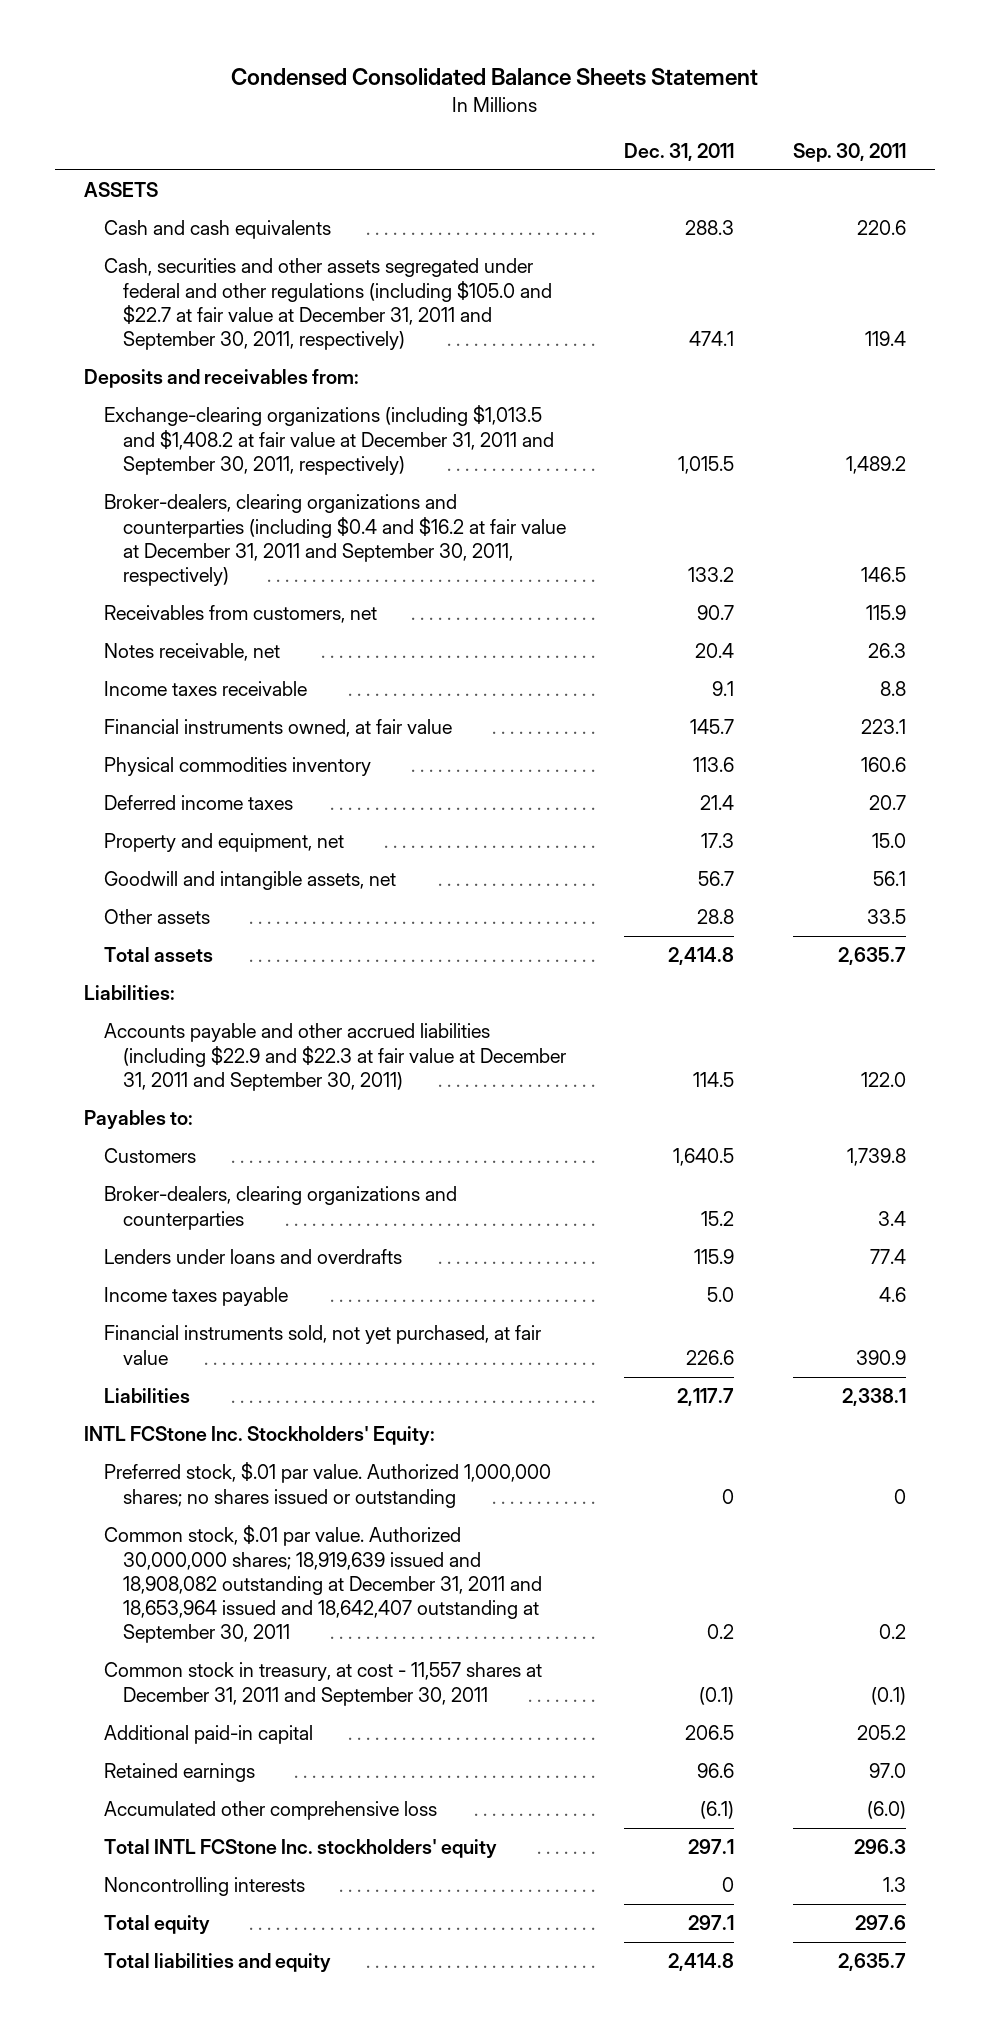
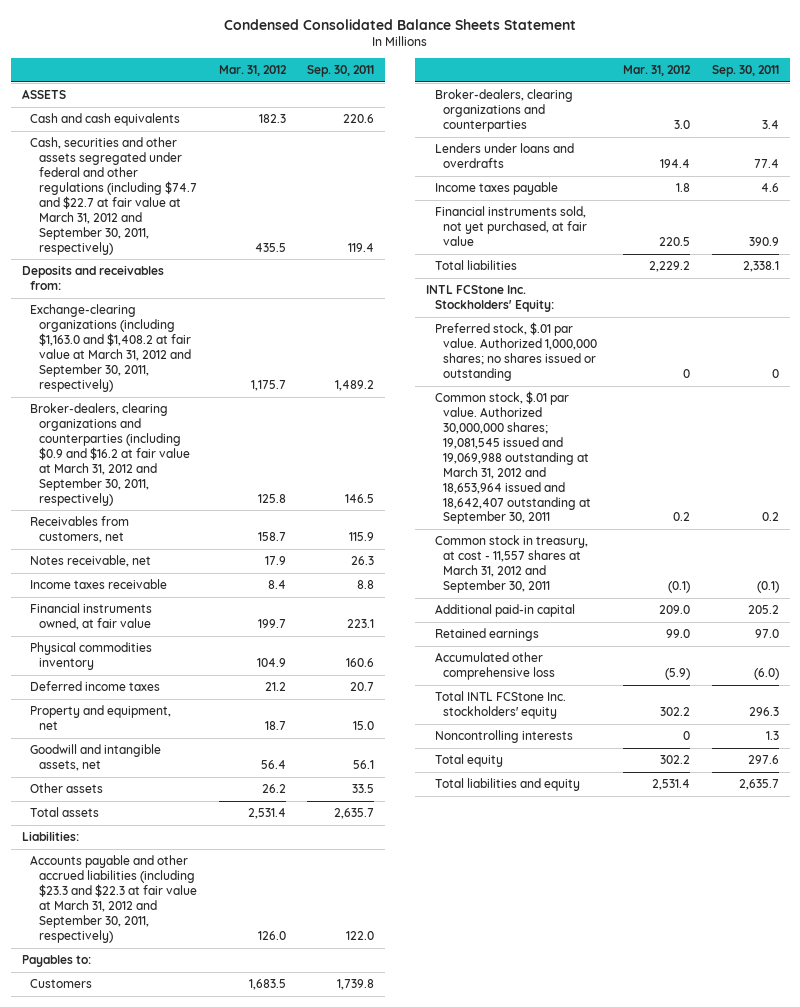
- | Dec. 31, 2011 | Sep. 30, 2011
+ | Mar. 31, 2012 | Sep. 30, 2011
- Cash, securities and other assets segregated under federal and other regulations (including $105.0 and $22.7 at fair value at December 31, 2011 and September 30, 2011, respectively) | 474.1 | 119.4
+ Cash, securities and other assets segregated under federal and other regulations (including $74.7 and $22.7 at fair value at March 31, 2012 and September 30, 2011, respectively) | 435.5 | 119.4
- Exchange-clearing organizations (including $1,013.5 and $1,408.2 at fair value at December 31, 2011 and September 30, 2011, respectively) | 1,015.5 | 1,489.2
- Broker-dealers, clearing organizations and counterparties (including $0.4 and $16.2 at fair value at December 31, 2011 and September 30, 2011, respectively) | 133.2 | 146.5
+ Exchange-clearing organizations (including $1,163.0 and $1,408.2 at fair value at March 31, 2012 and September 30, 2011, respectively) | 1,175.7 | 1,489.2
+ Broker-dealers, clearing organizations and counterparties (including $0.9 and $16.2 at fair value at March 31, 2012 and September 30, 2011, respectively) | 125.8 | 146.5
- Accounts payable and other accrued liabilities (including $22.9 and $22.3 at fair value at December 31, 2011 and September 30, 2011) | 114.5 | 122.0
+ Accounts payable and other accrued liabilities (including $23.3 and $22.3 at fair value at March 31, 2012 and September 30, 2011, respectively) | 126.0 | 122.0
- Liabilities | 2,117.7 | 2,338.1
+ Total liabilities | 2,229.2 | 2,338.1
- Common stock, $.01 par value. Authorized 30,000,000 shares; 18,919,639 issued and 18,908,082 outstanding at December 31, 2011 and 18,653,964 issued and 18,642,407 outstanding at September 30, 2011 | 0.2 | 0.2
- Common stock in treasury, at cost - 11,557 shares at December 31, 2011 and September 30, 2011 | (0.1) | (0.1)
+ Common stock, $.01 par value. Authorized 30,000,000 shares; 19,081,545 issued and 19,069,988 outstanding at March 31, 2012 and 18,653,964 issued and 18,642,407 outstanding at September 30, 2011 | 0.2 | 0.2
+ Common stock in treasury, at cost - 11,557 shares at March 31, 2012 and September 30, 2011 | (0.1) | (0.1)

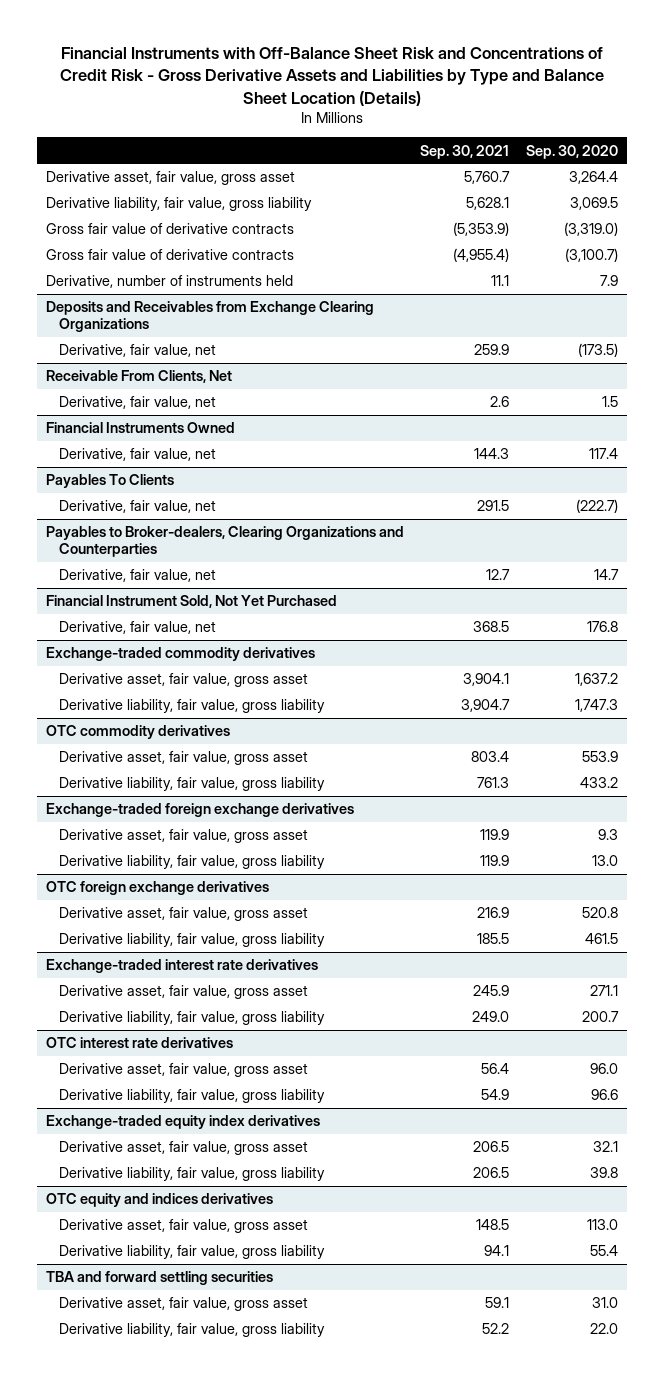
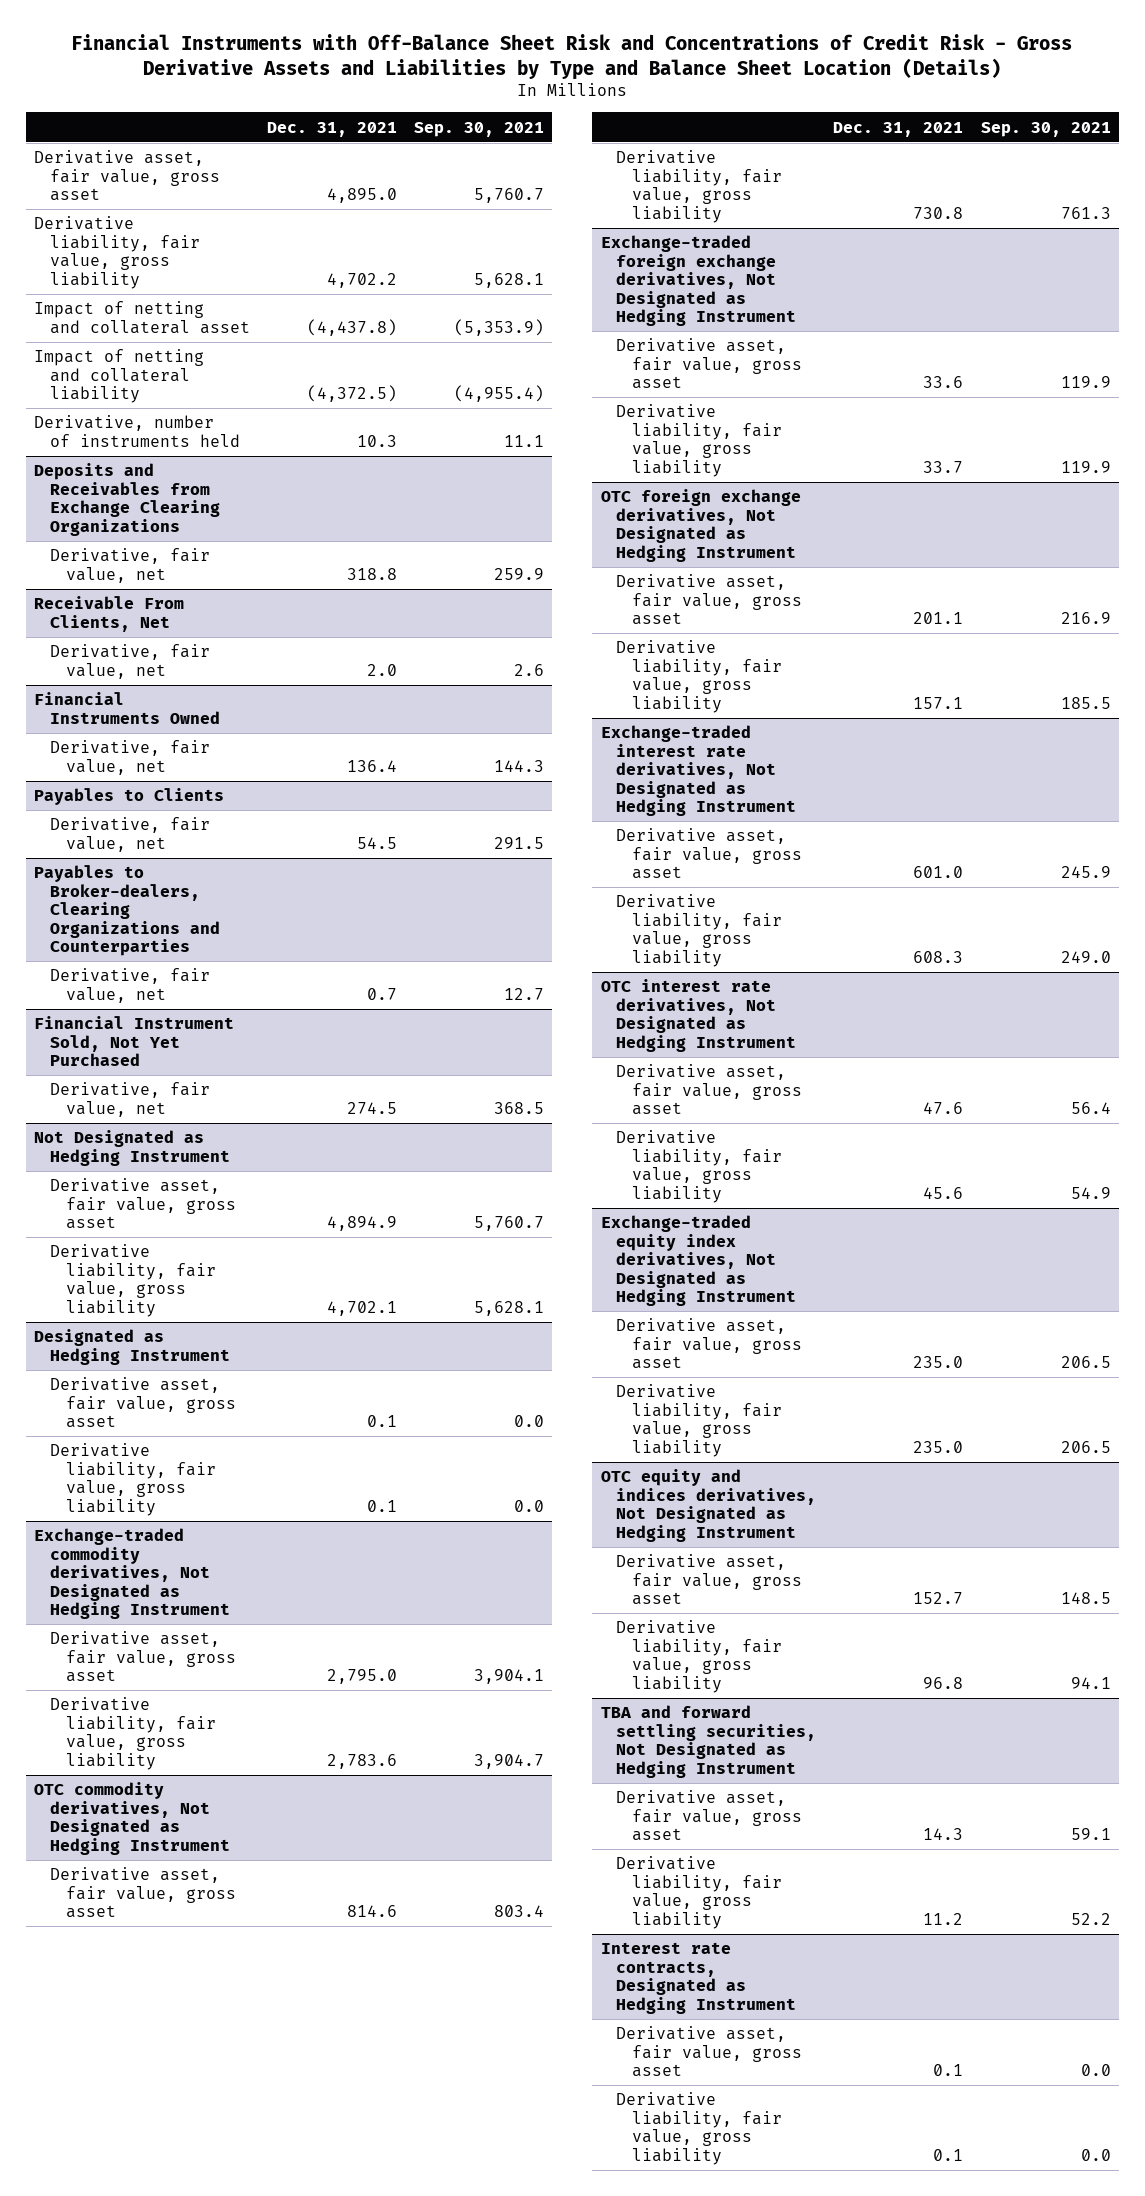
- | Sep. 30, 2021 | Sep. 30, 2020
+ | Dec. 31, 2021 | Sep. 30, 2021
- Gross fair value of derivative contracts | (5,353.9) | (3,319.0)
- Gross fair value of derivative contracts | (4,955.4) | (3,100.7)
+ Impact of netting and collateral asset | (4,437.8) | (5,353.9)
+ Impact of netting and collateral liability | (4,372.5) | (4,955.4)
- Payables To Clients
+ Payables to Clients
- Exchange-traded commodity derivatives
+ Not Designated as Hedging Instrument
+ Derivative asset, fair value, gross asset | 4,894.9 | 5,760.7
+ Derivative liability, fair value, gross liability | 4,702.1 | 5,628.1
+ Designated as Hedging Instrument
+ Derivative asset, fair value, gross asset | 0.1 | 0.0
+ Derivative liability, fair value, gross liability | 0.1 | 0.0
+ Exchange-traded commodity derivatives, Not Designated as Hedging Instrument
- OTC commodity derivatives
+ OTC commodity derivatives, Not Designated as Hedging Instrument
- Exchange-traded foreign exchange derivatives
+ Exchange-traded foreign exchange derivatives, Not Designated as Hedging Instrument
- OTC foreign exchange derivatives
+ OTC foreign exchange derivatives, Not Designated as Hedging Instrument
- Exchange-traded interest rate derivatives
+ Exchange-traded interest rate derivatives, Not Designated as Hedging Instrument
- OTC interest rate derivatives
+ OTC interest rate derivatives, Not Designated as Hedging Instrument
- Exchange-traded equity index derivatives
+ Exchange-traded equity index derivatives, Not Designated as Hedging Instrument
- OTC equity and indices derivatives
+ OTC equity and indices derivatives, Not Designated as Hedging Instrument
- TBA and forward settling securities
+ TBA and forward settling securities, Not Designated as Hedging Instrument
+ Interest rate contracts, Designated as Hedging Instrument
+ Derivative asset, fair value, gross asset | 0.1 | 0.0
+ Derivative liability, fair value, gross liability | 0.1 | 0.0

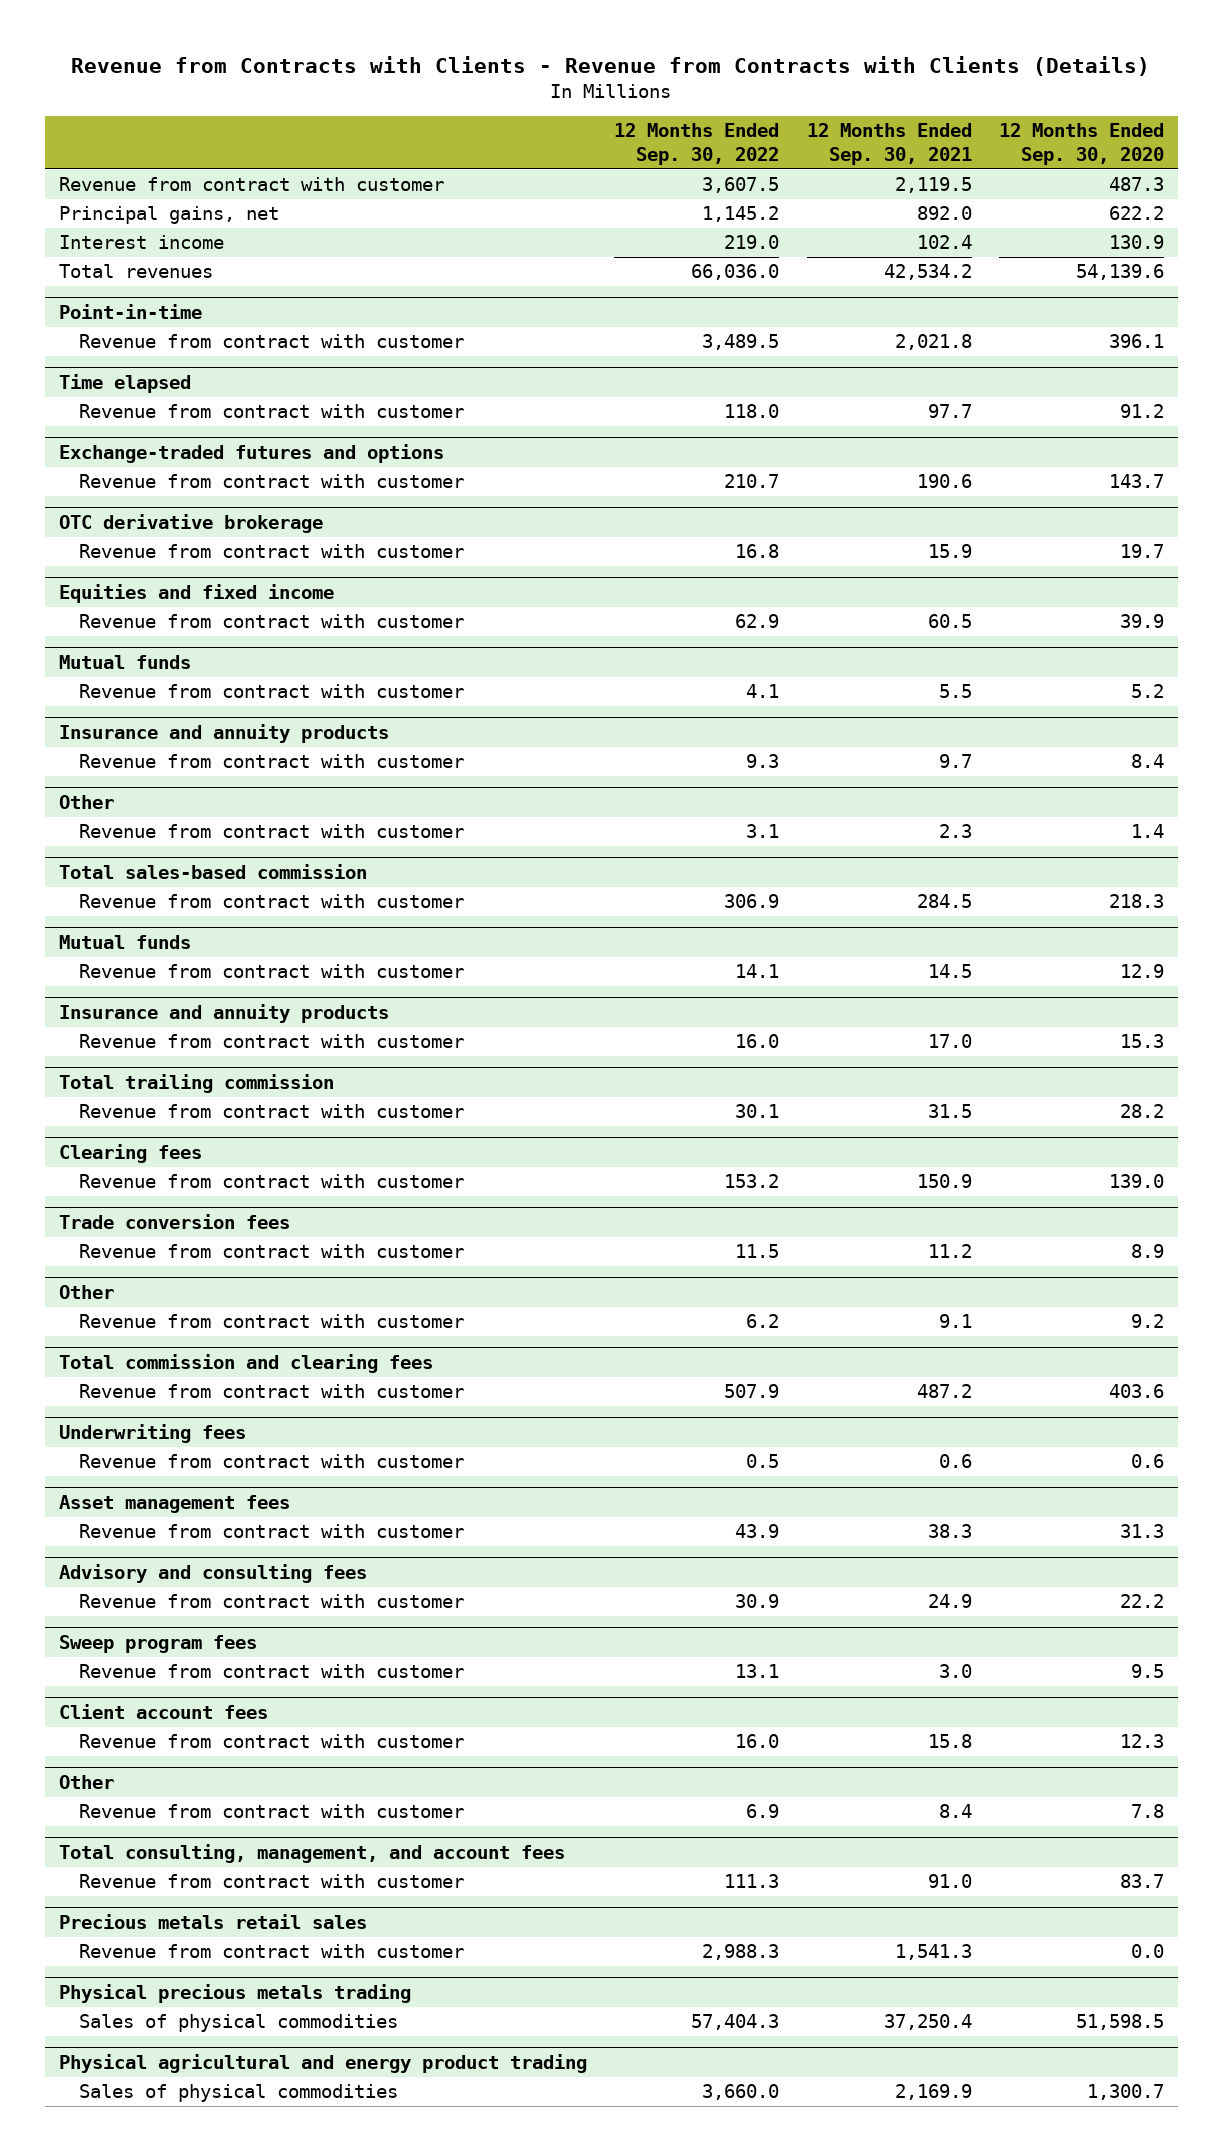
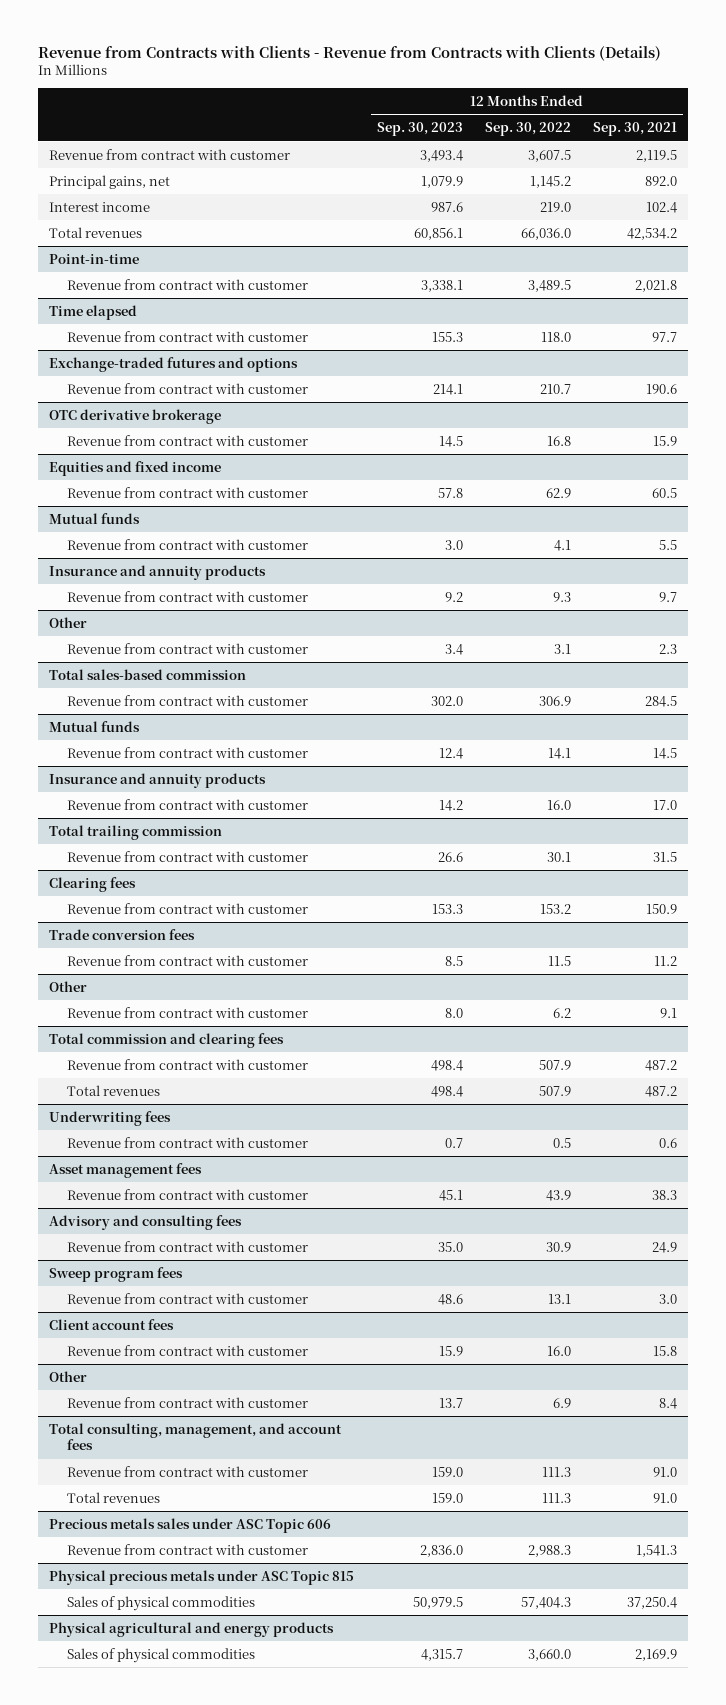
- | 12 Months Ended Sep. 30, 2022 | 12 Months Ended Sep. 30, 2021 | 12 Months Ended Sep. 30, 2020
+ | 12 Months Ended Sep. 30, 2023 | 12 Months Ended Sep. 30, 2022 | 12 Months Ended Sep. 30, 2021
@ Total commission and clearing fees
+ Total revenues | 498.4 | 507.9 | 487.2
- Precious metals retail sales
@ Total consulting, management, and account fees
+ Total revenues | 159.0 | 111.3 | 91.0
+ Precious metals sales under ASC Topic 606
- Physical precious metals trading
+ Physical precious metals under ASC Topic 815
- Physical agricultural and energy product trading
+ Physical agricultural and energy products

